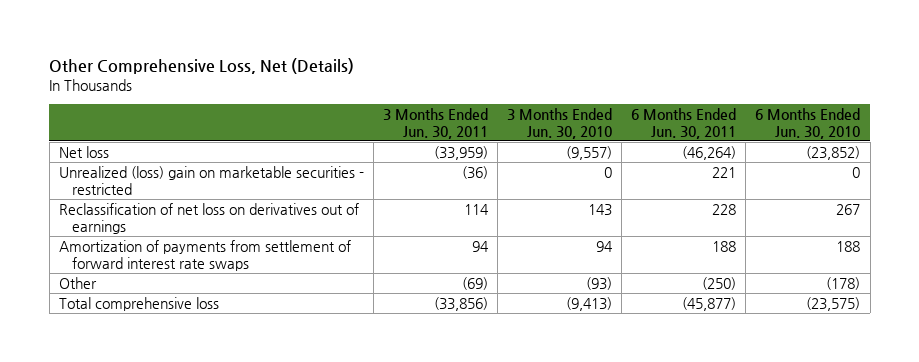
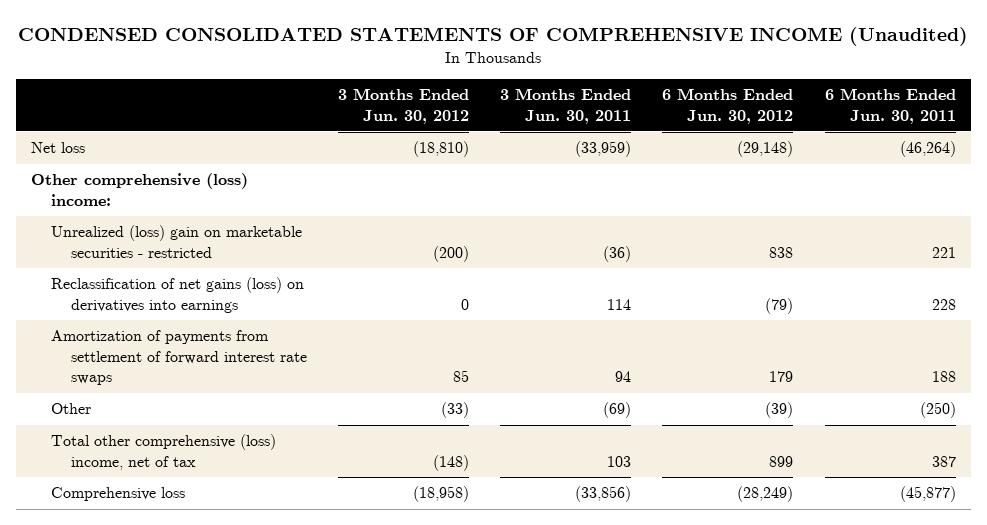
- Other Comprehensive Loss, Net (Details)
+ CONDENSED CONSOLIDATED STATEMENTS OF COMPREHENSIVE INCOME (Unaudited)
- | 3 Months Ended Jun. 30, 2011 | 3 Months Ended Jun. 30, 2010 | 6 Months Ended Jun. 30, 2011 | 6 Months Ended Jun. 30, 2010
+ | 3 Months Ended Jun. 30, 2012 | 3 Months Ended Jun. 30, 2011 | 6 Months Ended Jun. 30, 2012 | 6 Months Ended Jun. 30, 2011
+ Other comprehensive (loss) income:
- Reclassification of net loss on derivatives out of earnings | 114 | 143 | 228 | 267
+ Reclassification of net gains (loss) on derivatives into earnings | 0 | 114 | (79) | 228
- Total comprehensive loss | (33,856) | (9,413) | (45,877) | (23,575)
+ Total other comprehensive (loss) income, net of tax | (148) | 103 | 899 | 387
+ Comprehensive loss | (18,958) | (33,856) | (28,249) | (45,877)

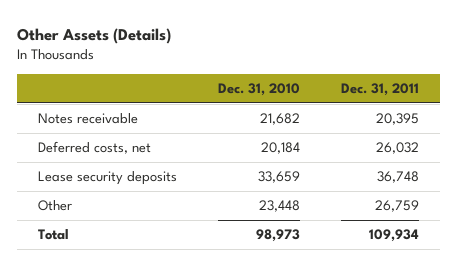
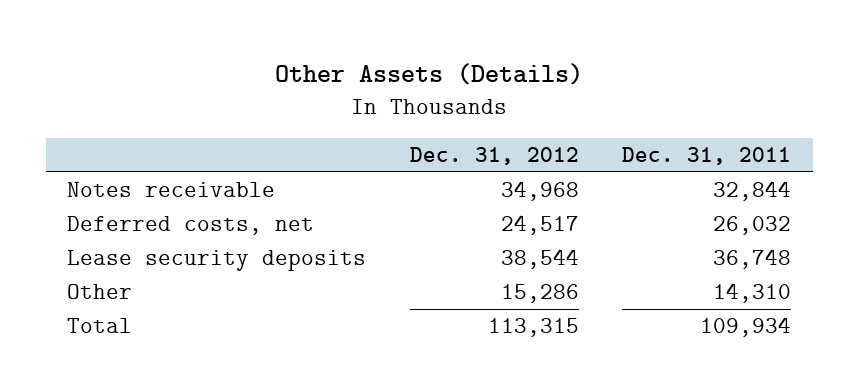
- | Dec. 31, 2010 | Dec. 31, 2011
+ | Dec. 31, 2012 | Dec. 31, 2011
- Notes receivable | 21,682 | 20,395
+ Notes receivable | 34,968 | 32,844
- Other | 23,448 | 26,759
+ Other | 15,286 | 14,310

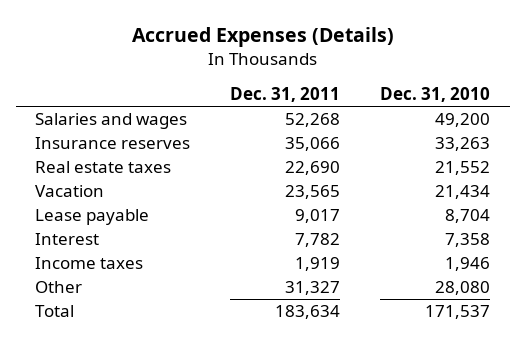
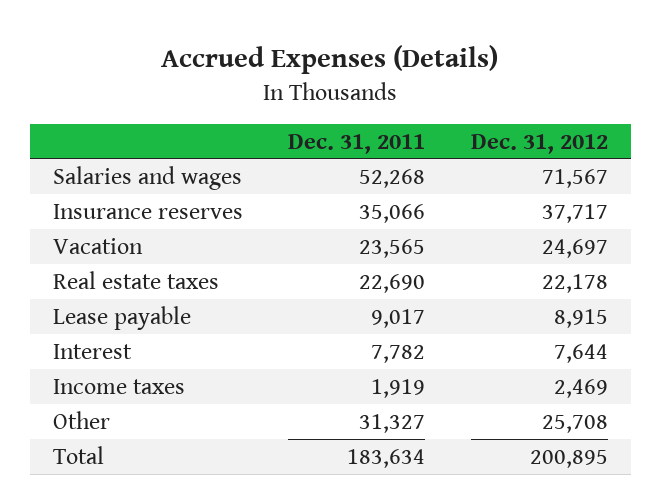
- | Dec. 31, 2011 | Dec. 31, 2010
+ | Dec. 31, 2011 | Dec. 31, 2012
moved down: Real estate taxes | 22,690 | 22,178

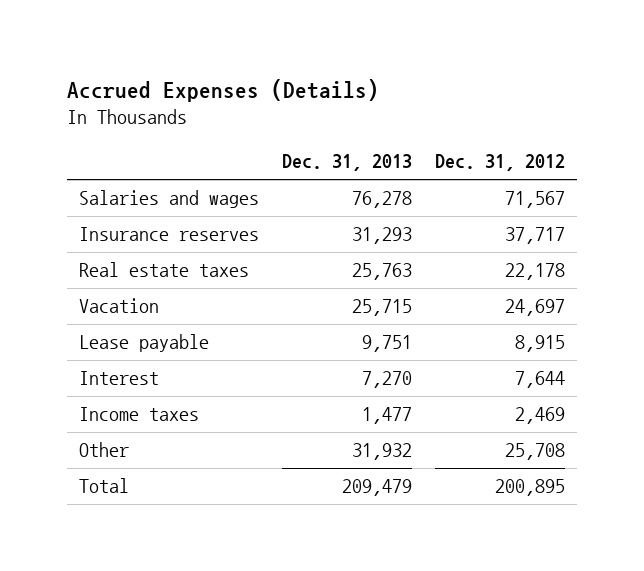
- | Dec. 31, 2011 | Dec. 31, 2012
+ | Dec. 31, 2013 | Dec. 31, 2012
moved down: Vacation | 25,715 | 24,697

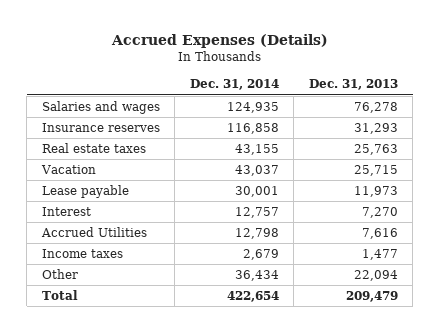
- | Dec. 31, 2013 | Dec. 31, 2012
+ | Dec. 31, 2014 | Dec. 31, 2013
- Lease payable | 9,751 | 8,915
+ Lease payable | 30,001 | 11,973
+ Accrued Utilities | 12,798 | 7,616
- Other | 31,932 | 25,708
+ Other | 36,434 | 22,094

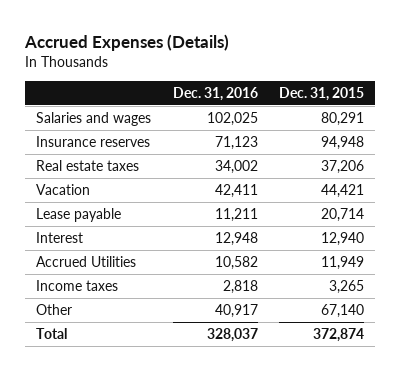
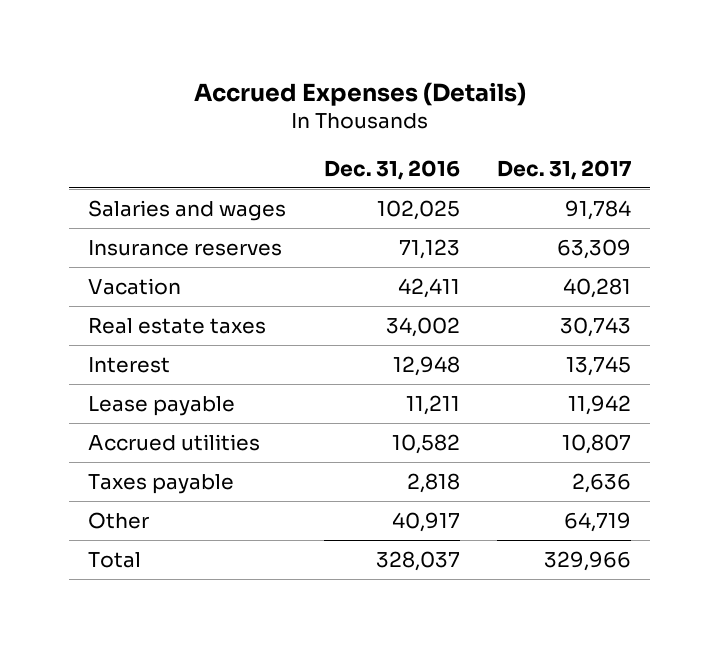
- | Dec. 31, 2016 | Dec. 31, 2015
+ | Dec. 31, 2016 | Dec. 31, 2017
moved down: Real estate taxes | 34,002 | 30,743
- Accrued Utilities | 10,582 | 11,949
- Income taxes | 2,818 | 3,265
moved down: Lease payable | 11,211 | 11,942
+ Accrued utilities | 10,582 | 10,807
+ Taxes payable | 2,818 | 2,636

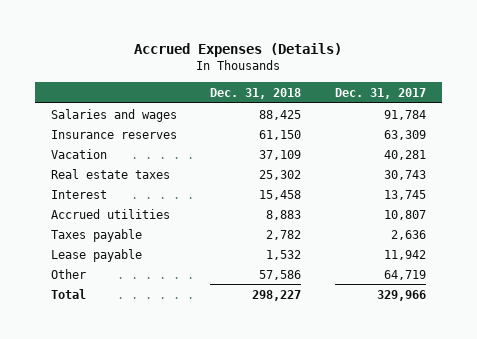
- | Dec. 31, 2016 | Dec. 31, 2017
+ | Dec. 31, 2018 | Dec. 31, 2017
moved down: Lease payable | 1,532 | 11,942

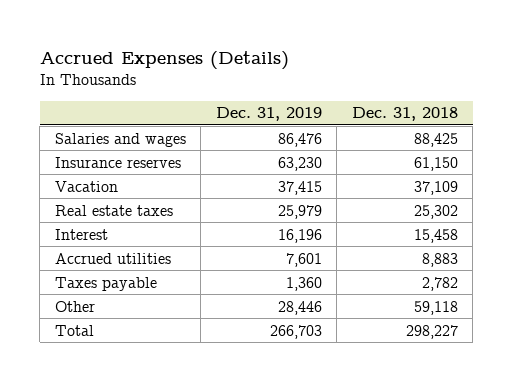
- | Dec. 31, 2018 | Dec. 31, 2017
+ | Dec. 31, 2019 | Dec. 31, 2018
- Lease payable | 1,532 | 11,942
- Other | 57,586 | 64,719
+ Other | 28,446 | 59,118

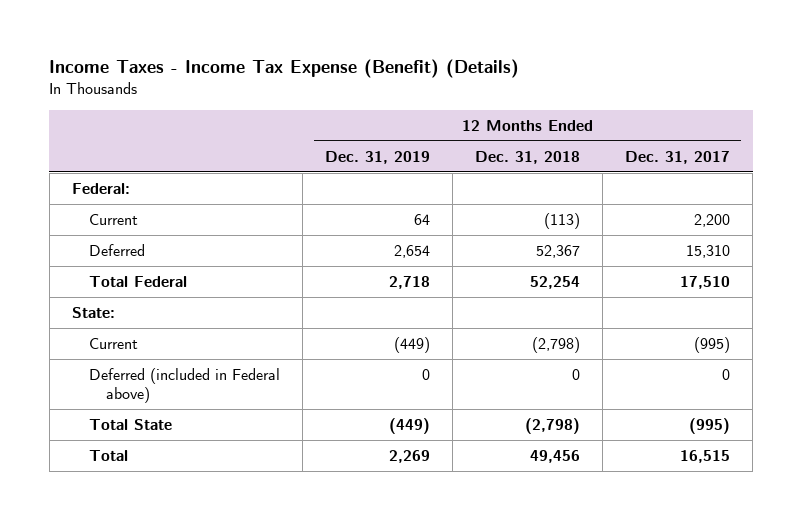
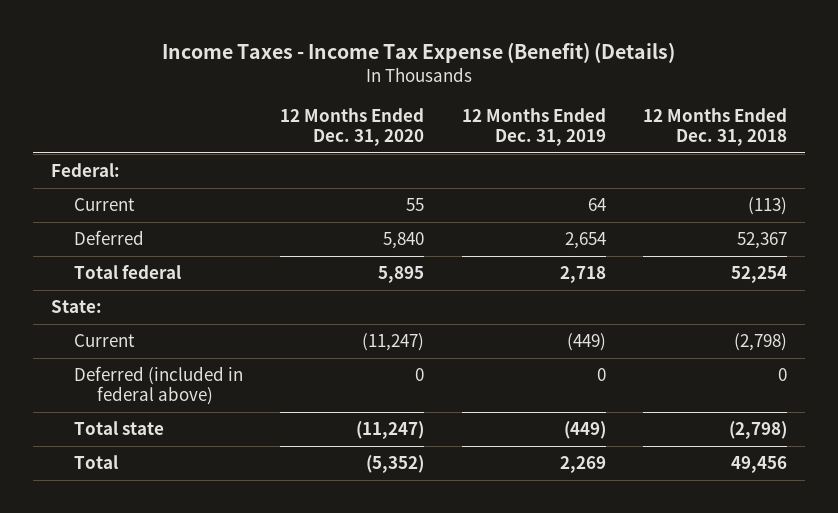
- | 12 Months Ended Dec. 31, 2019 | 12 Months Ended Dec. 31, 2018 | 12 Months Ended Dec. 31, 2017
+ | 12 Months Ended Dec. 31, 2020 | 12 Months Ended Dec. 31, 2019 | 12 Months Ended Dec. 31, 2018
- Total Federal | 2,718 | 52,254 | 17,510
+ Total federal | 5,895 | 2,718 | 52,254
- Deferred (included in Federal above) | 0 | 0 | 0
- Total State | (449) | (2,798) | (995)
+ Deferred (included in federal above) | 0 | 0 | 0
+ Total state | (11,247) | (449) | (2,798)

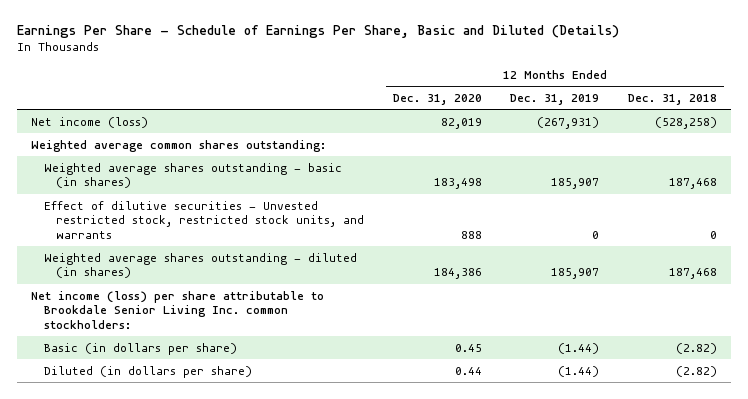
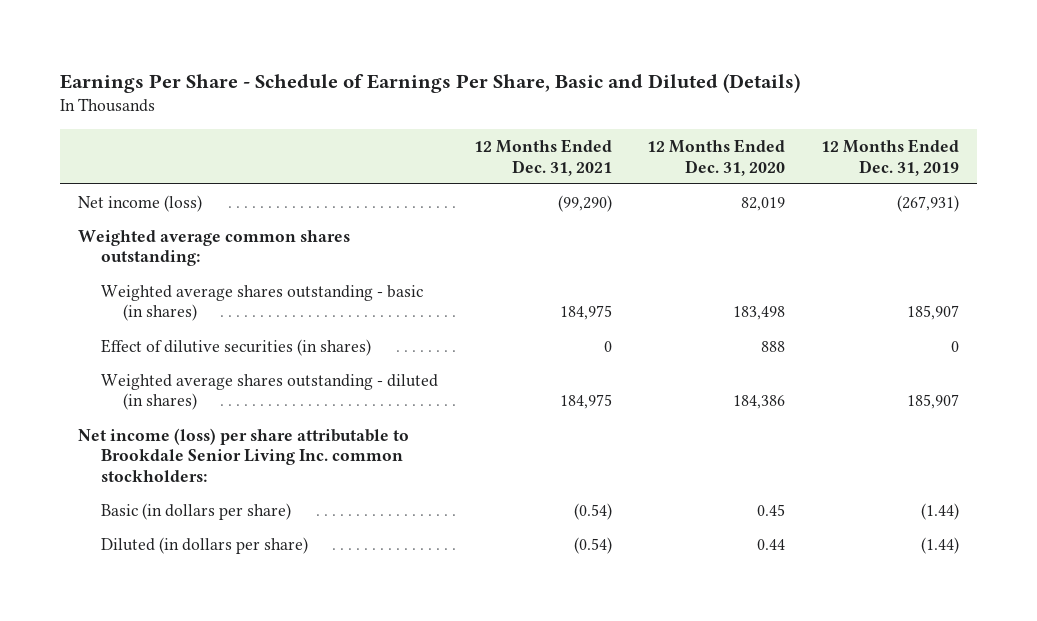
- | 12 Months Ended Dec. 31, 2020 | 12 Months Ended Dec. 31, 2019 | 12 Months Ended Dec. 31, 2018
+ | 12 Months Ended Dec. 31, 2021 | 12 Months Ended Dec. 31, 2020 | 12 Months Ended Dec. 31, 2019
- Effect of dilutive securities - Unvested restricted stock, restricted stock units, and warrants | 888 | 0 | 0
+ Effect of dilutive securities (in shares) | 0 | 888 | 0

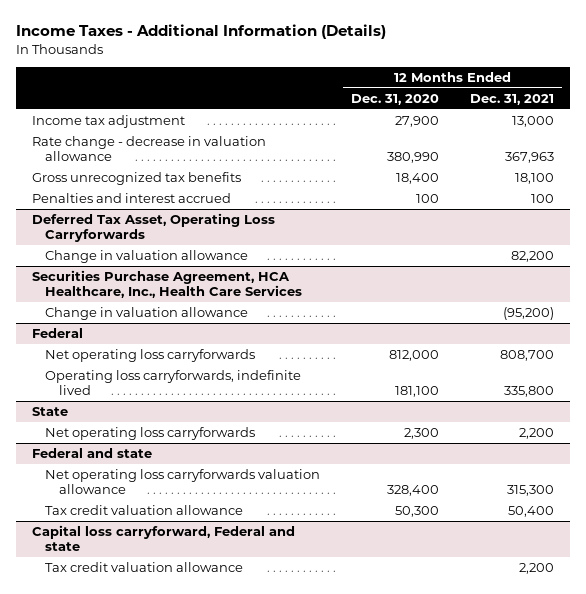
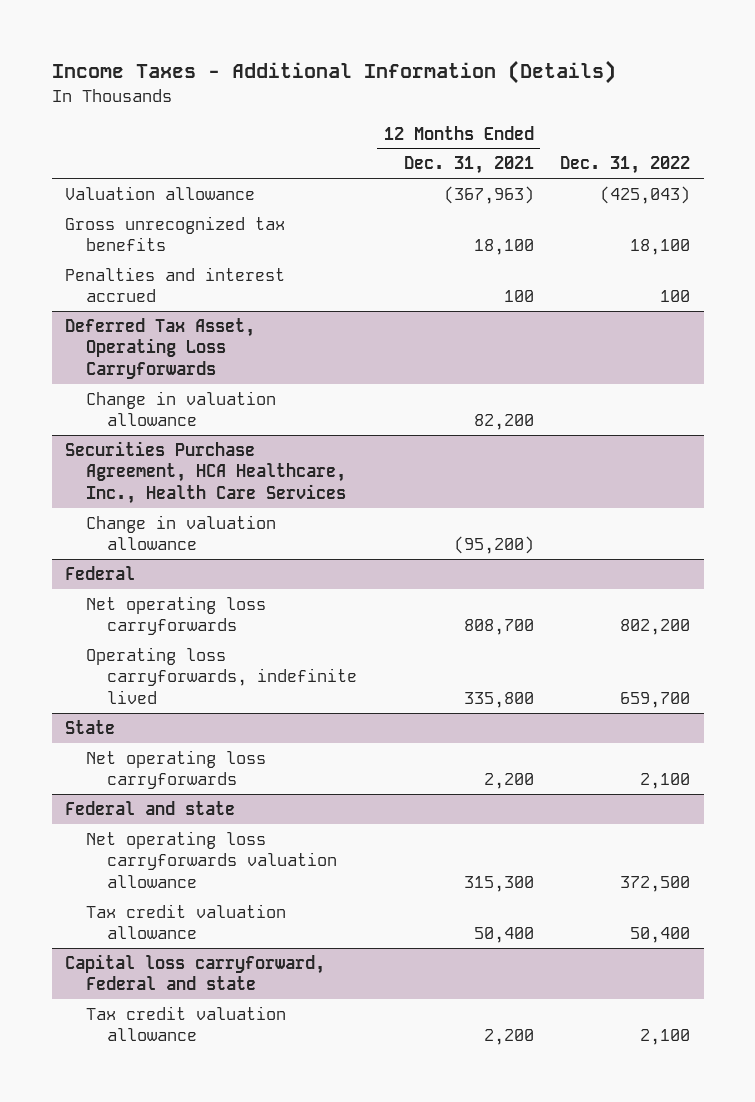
- | 12 Months Ended Dec. 31, 2020 | 12 Months Ended Dec. 31, 2021
+ | 12 Months Ended Dec. 31, 2021 | Dec. 31, 2022
- Income tax adjustment | 27,900 | 13,000
- Rate change - decrease in valuation allowance | 380,990 | 367,963
+ Valuation allowance | (367,963) | (425,043)

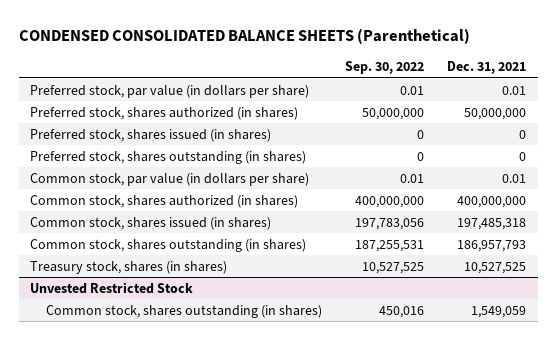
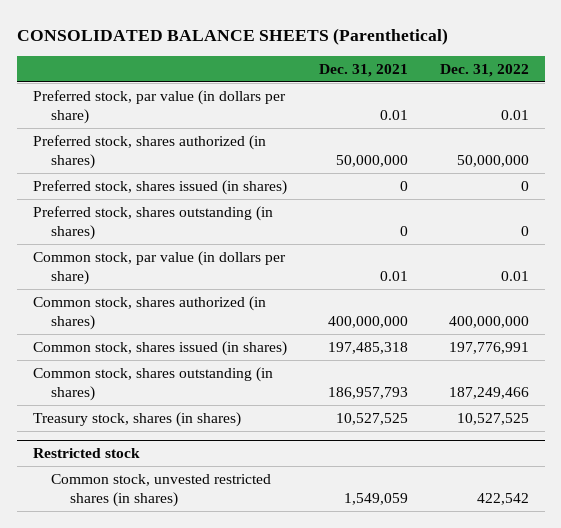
- CONDENSED CONSOLIDATED BALANCE SHEETS (Parenthetical)
+ CONSOLIDATED BALANCE SHEETS (Parenthetical)
- | Sep. 30, 2022 | Dec. 31, 2021
+ | Dec. 31, 2021 | Dec. 31, 2022
- Unvested Restricted Stock
- Common stock, shares outstanding (in shares) | 450,016 | 1,549,059
+ Restricted stock
+ Common stock, unvested restricted shares (in shares) | 1,549,059 | 422,542

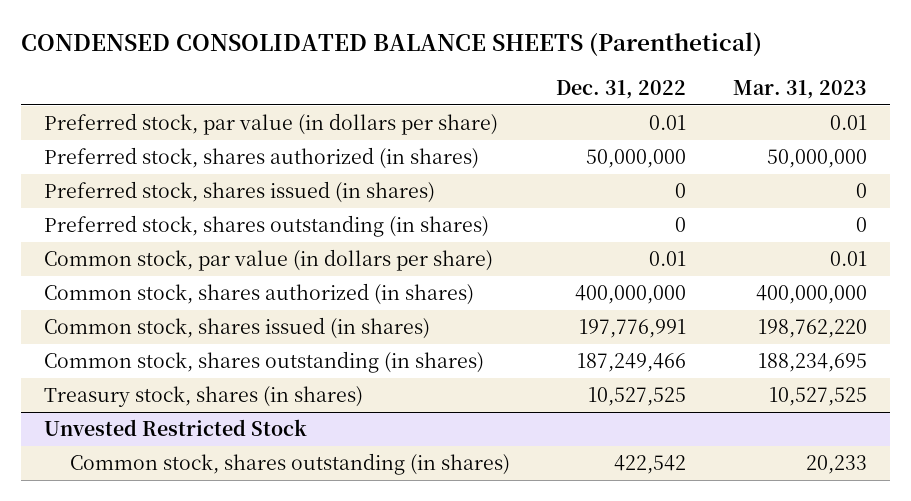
- CONSOLIDATED BALANCE SHEETS (Parenthetical)
+ CONDENSED CONSOLIDATED BALANCE SHEETS (Parenthetical)
- | Dec. 31, 2021 | Dec. 31, 2022
+ | Dec. 31, 2022 | Mar. 31, 2023
- Restricted stock
- Common stock, unvested restricted shares (in shares) | 1,549,059 | 422,542
+ Unvested Restricted Stock
+ Common stock, shares outstanding (in shares) | 422,542 | 20,233

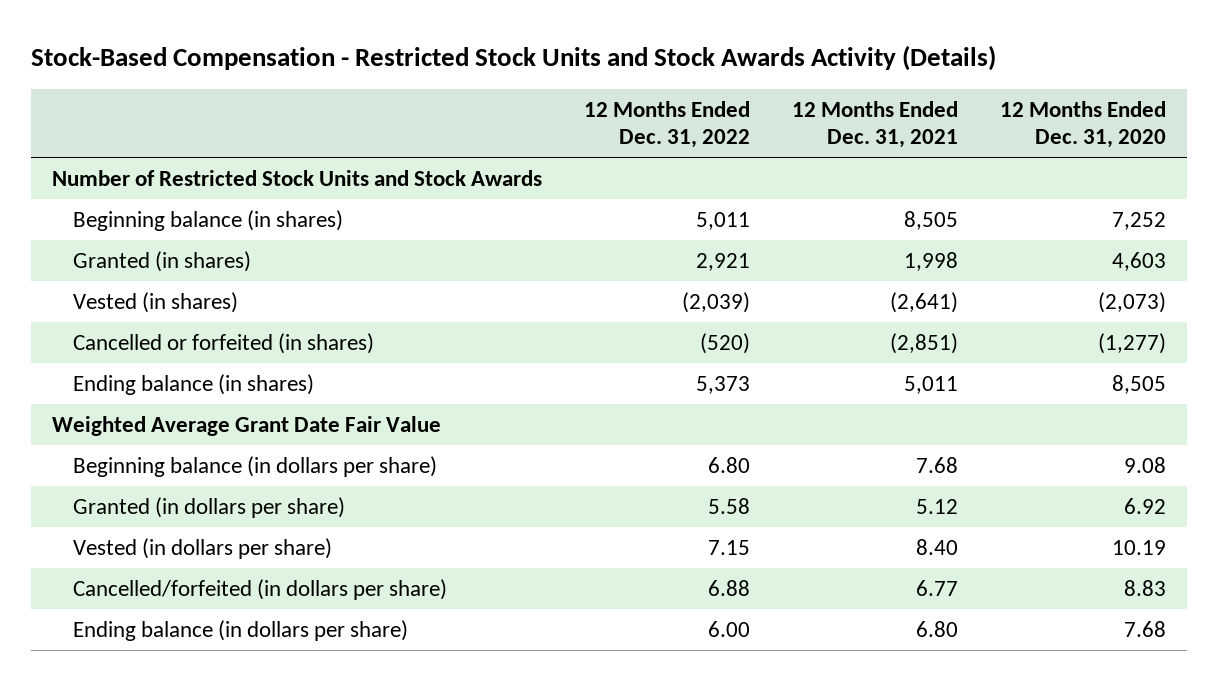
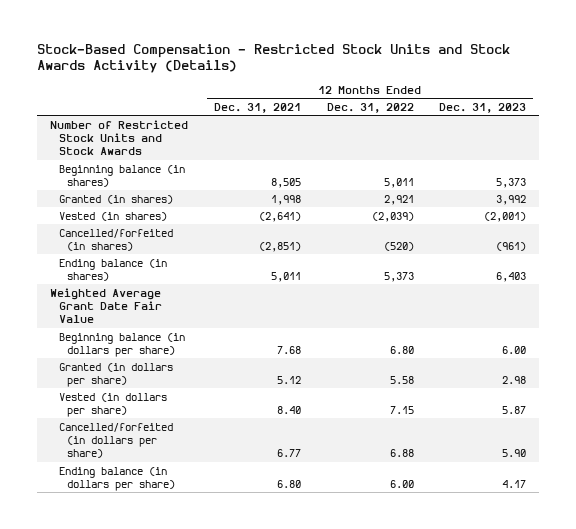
- | 12 Months Ended Dec. 31, 2022 | 12 Months Ended Dec. 31, 2021 | 12 Months Ended Dec. 31, 2020
+ | 12 Months Ended Dec. 31, 2021 | 12 Months Ended Dec. 31, 2022 | 12 Months Ended Dec. 31, 2023
- Cancelled or forfeited (in shares) | (520) | (2,851) | (1,277)
+ Cancelled/forfeited (in shares) | (2,851) | (520) | (961)

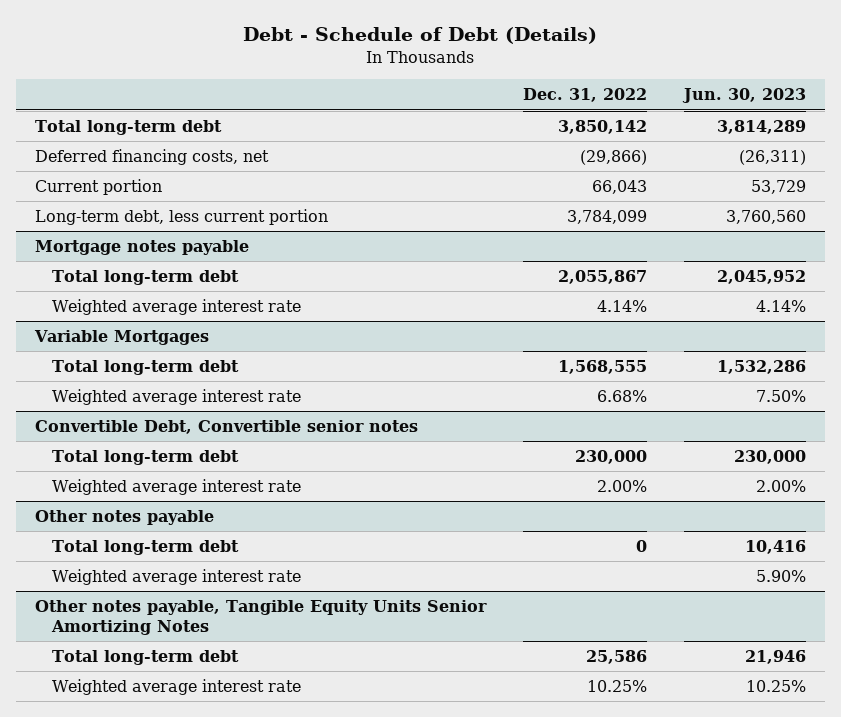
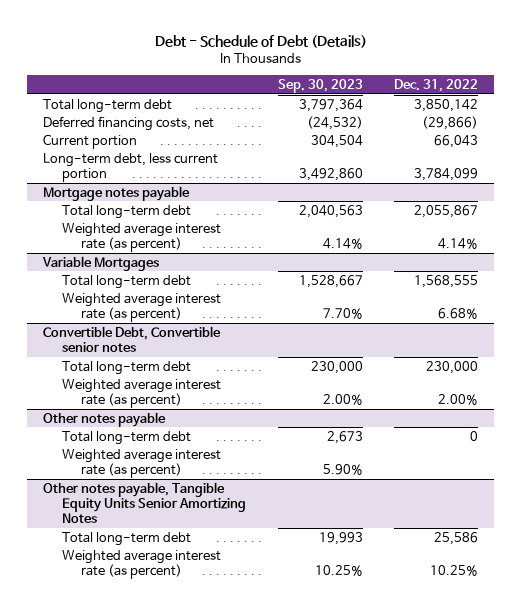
- | Dec. 31, 2022 | Jun. 30, 2023
+ | Sep. 30, 2023 | Dec. 31, 2022
@ Mortgage notes payable
- Weighted average interest rate | 4.14% | 4.14%
+ Weighted average interest rate (as percent) | 4.14% | 4.14%
@ Variable Mortgages
- Weighted average interest rate | 6.68% | 7.50%
+ Weighted average interest rate (as percent) | 7.70% | 6.68%
@ Convertible Debt, Convertible senior notes
- Weighted average interest rate | 2.00% | 2.00%
+ Weighted average interest rate (as percent) | 2.00% | 2.00%
@ Other notes payable
- Weighted average interest rate | | 5.90%
+ Weighted average interest rate (as percent) | 5.90% |
@ Other notes payable, Tangible Equity Units Senior Amortizing Notes
- Weighted average interest rate | 10.25% | 10.25%
+ Weighted average interest rate (as percent) | 10.25% | 10.25%

